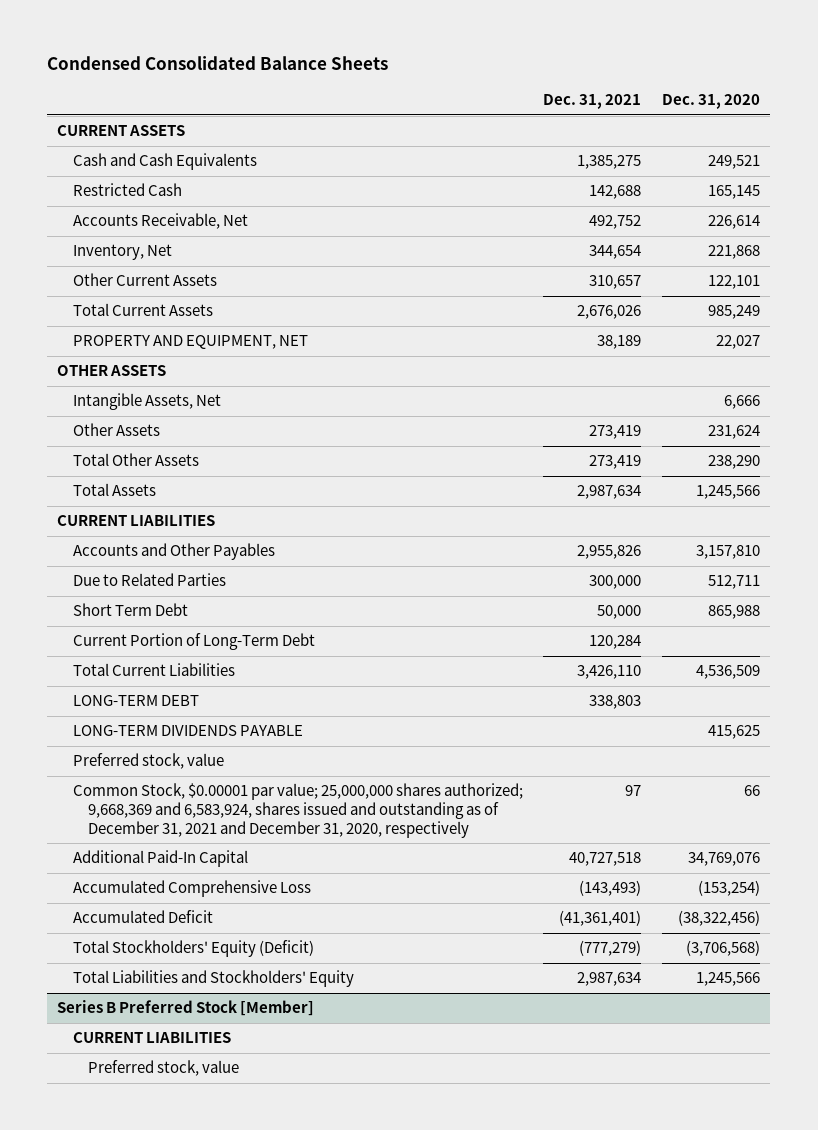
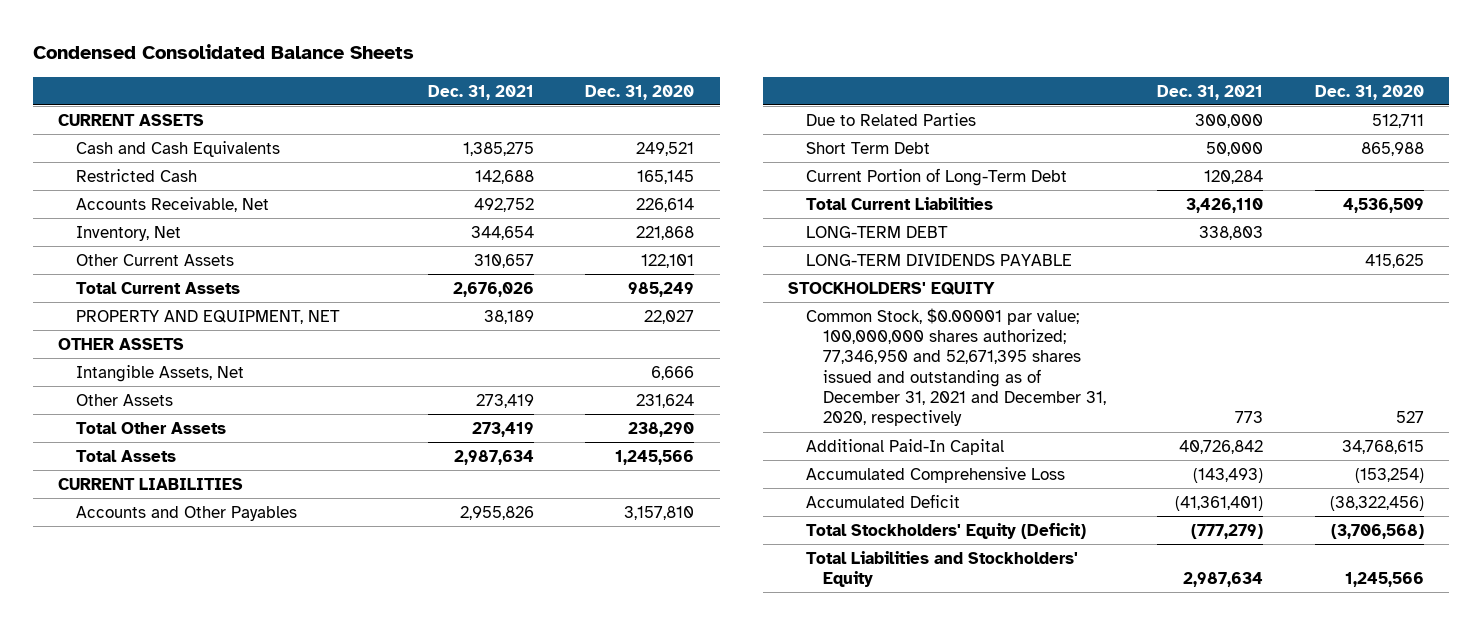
- Preferred stock, value
- Common Stock, $0.00001 par value; 25,000,000 shares authorized; 9,668,369 and 6,583,924, shares issued and outstanding as of December 31, 2021 and December 31, 2020, respectively | 97 | 66
- Additional Paid-In Capital | 40,727,518 | 34,769,076
+ STOCKHOLDERS' EQUITY
+ Common Stock, $0.00001 par value; 100,000,000 shares authorized; 77,346,950 and 52,671,395 shares issued and outstanding as of December 31, 2021 and December 31, 2020, respectively | 773 | 527
+ Additional Paid-In Capital | 40,726,842 | 34,768,615
- Series B Preferred Stock [Member]
- CURRENT LIABILITIES
- Preferred stock, value

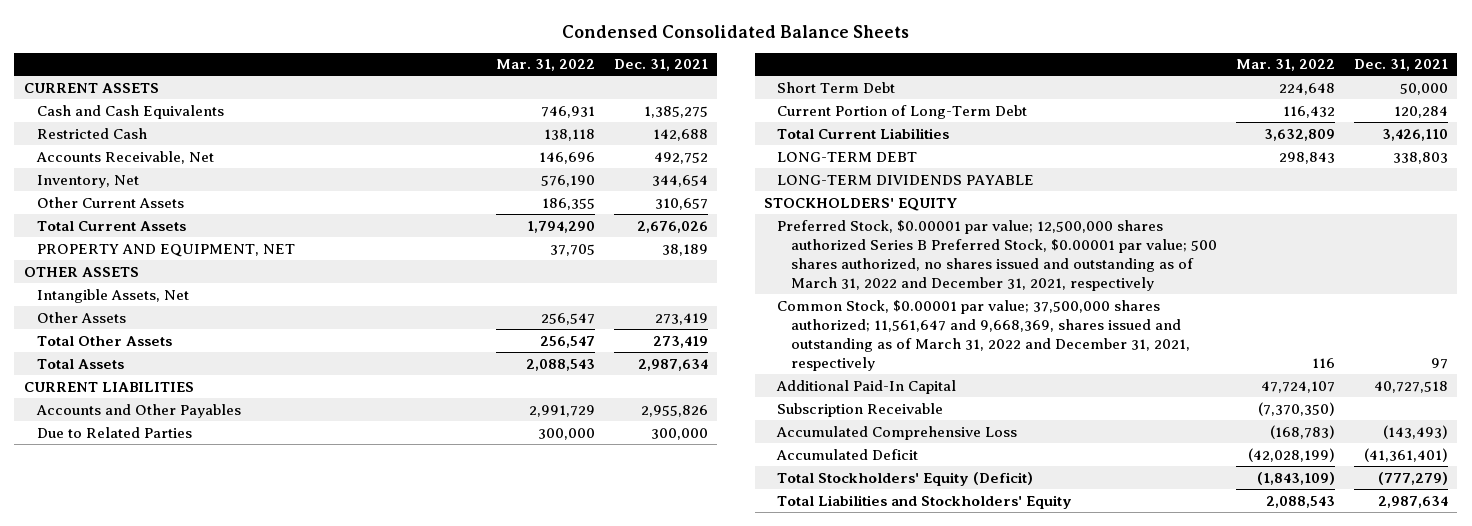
- | Dec. 31, 2021 | Dec. 31, 2020
+ | Mar. 31, 2022 | Dec. 31, 2021
- Common Stock, $0.00001 par value; 100,000,000 shares authorized; 77,346,950 and 52,671,395 shares issued and outstanding as of December 31, 2021 and December 31, 2020, respectively | 773 | 527
- Additional Paid-In Capital | 40,726,842 | 34,768,615
+ Preferred Stock, $0.00001 par value; 12,500,000 shares authorized Series B Preferred Stock, $0.00001 par value; 500 shares authorized, no shares issued and outstanding as of March 31, 2022 and December 31, 2021, respectively
+ Common Stock, $0.00001 par value; 37,500,000 shares authorized; 11,561,647 and 9,668,369, shares issued and outstanding as of March 31, 2022 and December 31, 2021, respectively | 116 | 97
+ Additional Paid-In Capital | 47,724,107 | 40,727,518
+ Subscription Receivable | (7,370,350) |

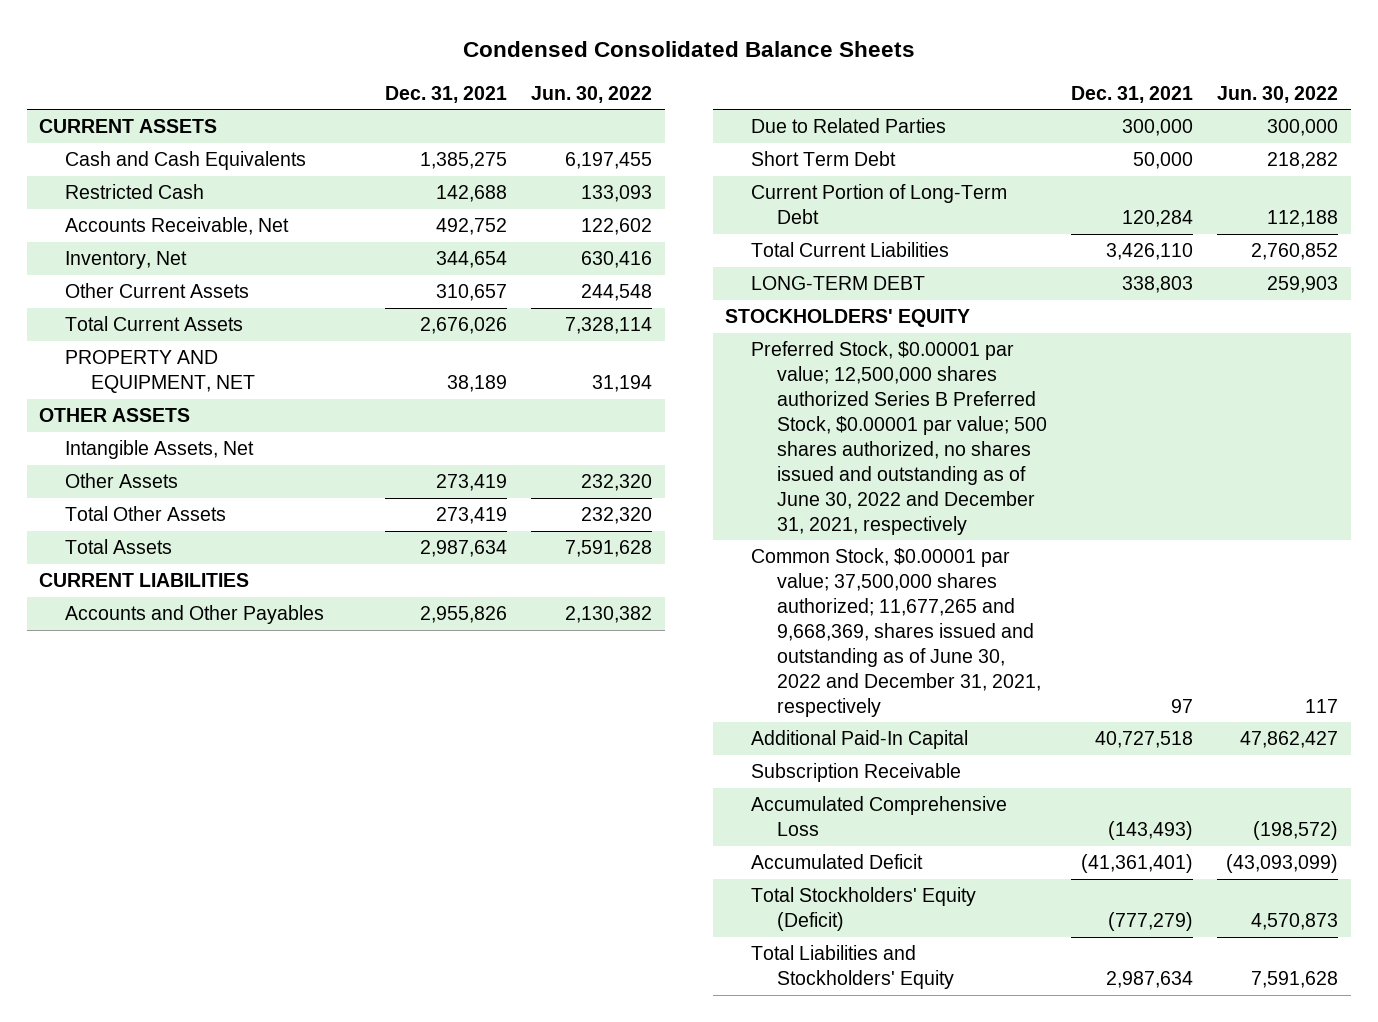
- | Mar. 31, 2022 | Dec. 31, 2021
+ | Dec. 31, 2021 | Jun. 30, 2022
- LONG-TERM DIVIDENDS PAYABLE
- Preferred Stock, $0.00001 par value; 12,500,000 shares authorized Series B Preferred Stock, $0.00001 par value; 500 shares authorized, no shares issued and outstanding as of March 31, 2022 and December 31, 2021, respectively
- Common Stock, $0.00001 par value; 37,500,000 shares authorized; 11,561,647 and 9,668,369, shares issued and outstanding as of March 31, 2022 and December 31, 2021, respectively | 116 | 97
+ Preferred Stock, $0.00001 par value; 12,500,000 shares authorized Series B Preferred Stock, $0.00001 par value; 500 shares authorized, no shares issued and outstanding as of June 30, 2022 and December 31, 2021, respectively
+ Common Stock, $0.00001 par value; 37,500,000 shares authorized; 11,677,265 and 9,668,369, shares issued and outstanding as of June 30, 2022 and December 31, 2021, respectively | 97 | 117

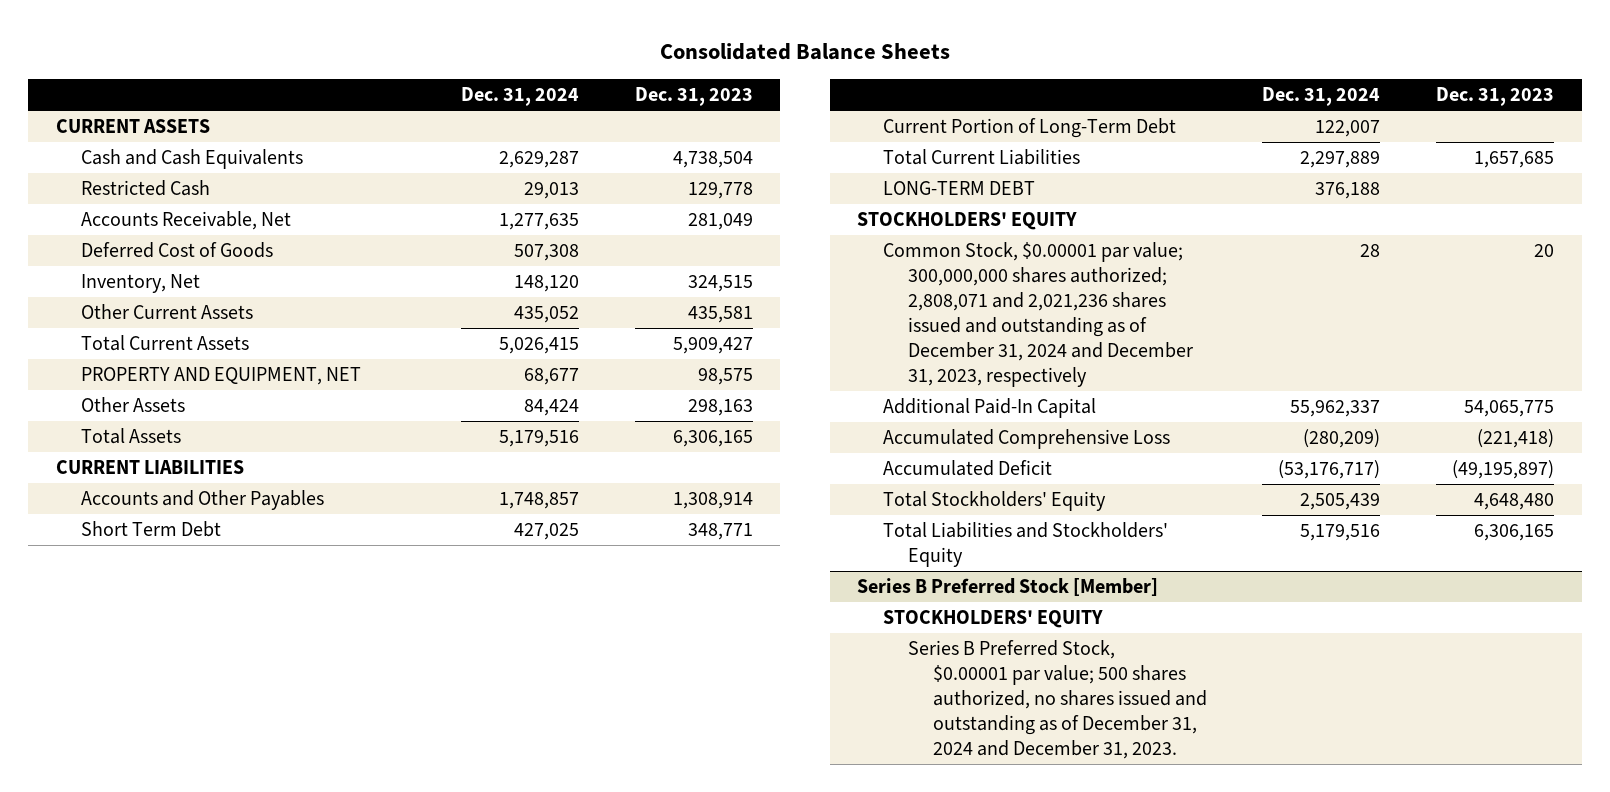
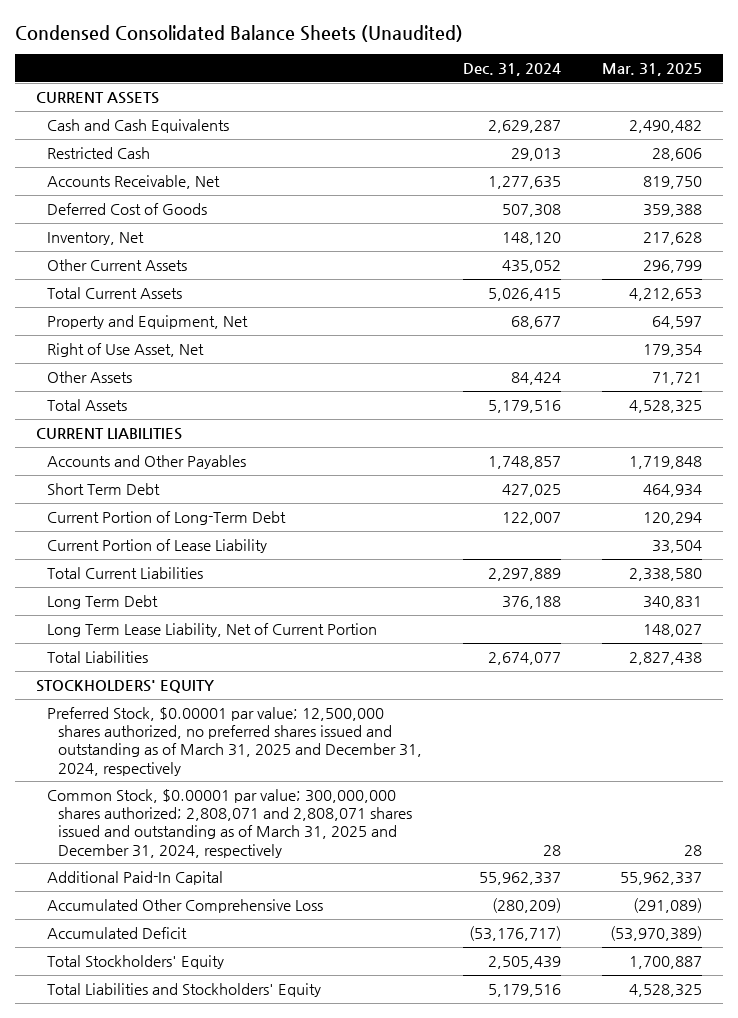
- Consolidated Balance Sheets
+ Condensed Consolidated Balance Sheets (Unaudited)
- | Dec. 31, 2024 | Dec. 31, 2023
+ | Dec. 31, 2024 | Mar. 31, 2025
- PROPERTY AND EQUIPMENT, NET | 68,677 | 98,575
+ Property and Equipment, Net | 68,677 | 64,597
+ Right of Use Asset, Net | | 179,354
+ Current Portion of Lease Liability | | 33,504
- LONG-TERM DEBT | 376,188 |
+ Long Term Debt | 376,188 | 340,831
+ Long Term Lease Liability, Net of Current Portion | | 148,027
+ Total Liabilities | 2,674,077 | 2,827,438
- Common Stock, $0.00001 par value; 300,000,000 shares authorized; 2,808,071 and 2,021,236 shares issued and outstanding as of December 31, 2024 and December 31, 2023, respectively | 28 | 20
+ Preferred Stock, $0.00001 par value; 12,500,000 shares authorized, no preferred shares issued and outstanding as of March 31, 2025 and December 31, 2024, respectively
+ Common Stock, $0.00001 par value; 300,000,000 shares authorized; 2,808,071 and 2,808,071 shares issued and outstanding as of March 31, 2025 and December 31, 2024, respectively | 28 | 28
- Accumulated Comprehensive Loss | (280,209) | (221,418)
+ Accumulated Other Comprehensive Loss | (280,209) | (291,089)
- Series B Preferred Stock [Member]
- STOCKHOLDERS' EQUITY
- Series B Preferred Stock, $0.00001 par value; 500 shares authorized, no shares issued and outstanding as of December 31, 2024 and December 31, 2023.

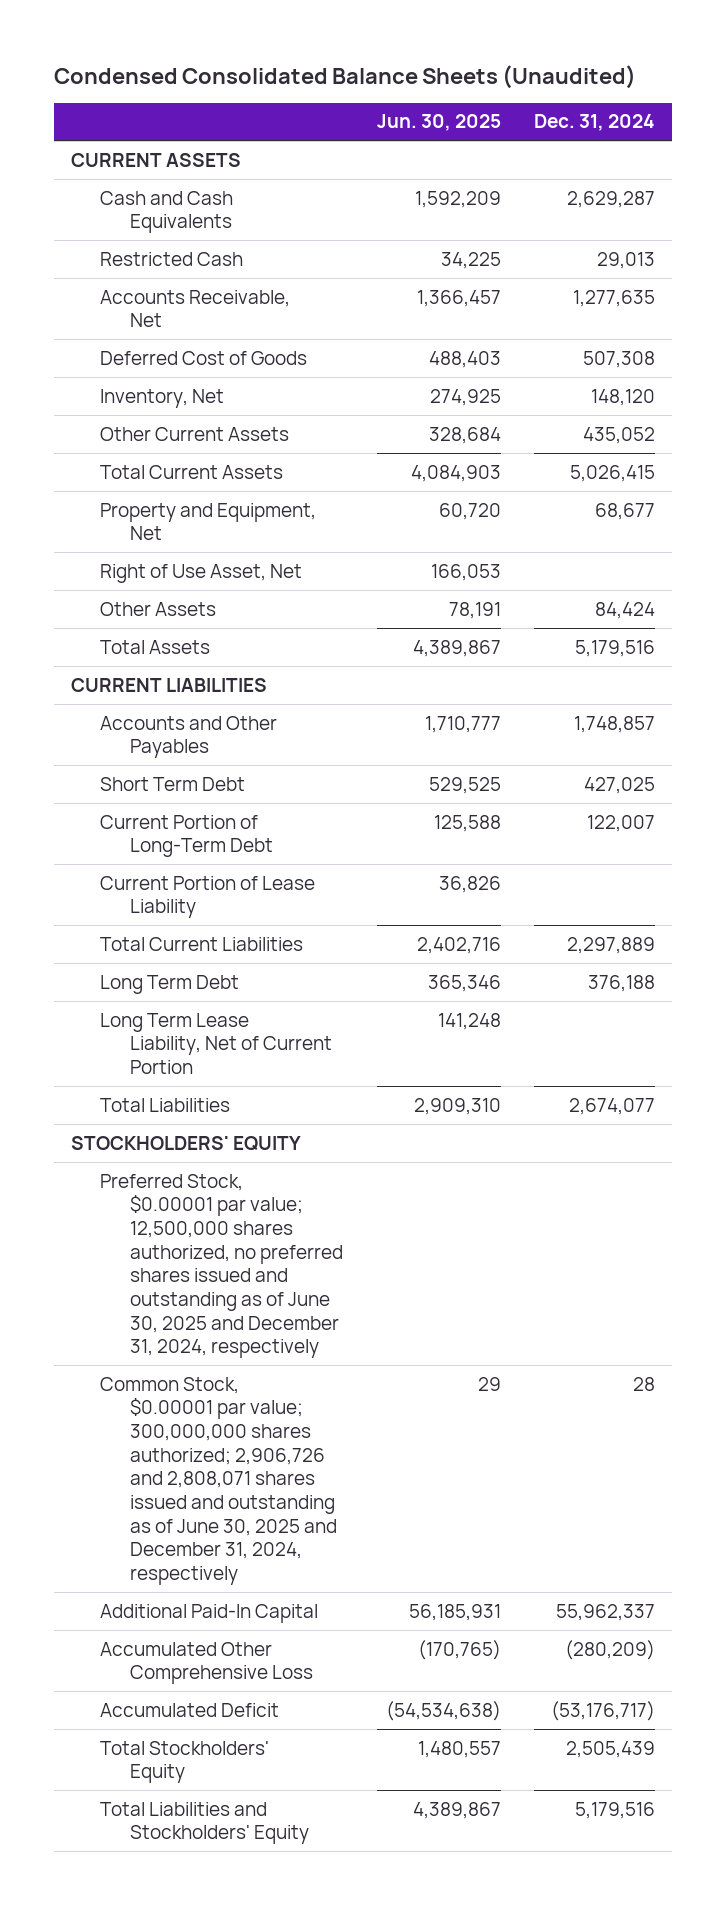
- | Dec. 31, 2024 | Mar. 31, 2025
+ | Jun. 30, 2025 | Dec. 31, 2024
- Preferred Stock, $0.00001 par value; 12,500,000 shares authorized, no preferred shares issued and outstanding as of March 31, 2025 and December 31, 2024, respectively
- Common Stock, $0.00001 par value; 300,000,000 shares authorized; 2,808,071 and 2,808,071 shares issued and outstanding as of March 31, 2025 and December 31, 2024, respectively | 28 | 28
+ Preferred Stock, $0.00001 par value; 12,500,000 shares authorized, no preferred shares issued and outstanding as of June 30, 2025 and December 31, 2024, respectively
+ Common Stock, $0.00001 par value; 300,000,000 shares authorized; 2,906,726 and 2,808,071 shares issued and outstanding as of June 30, 2025 and December 31, 2024, respectively | 29 | 28

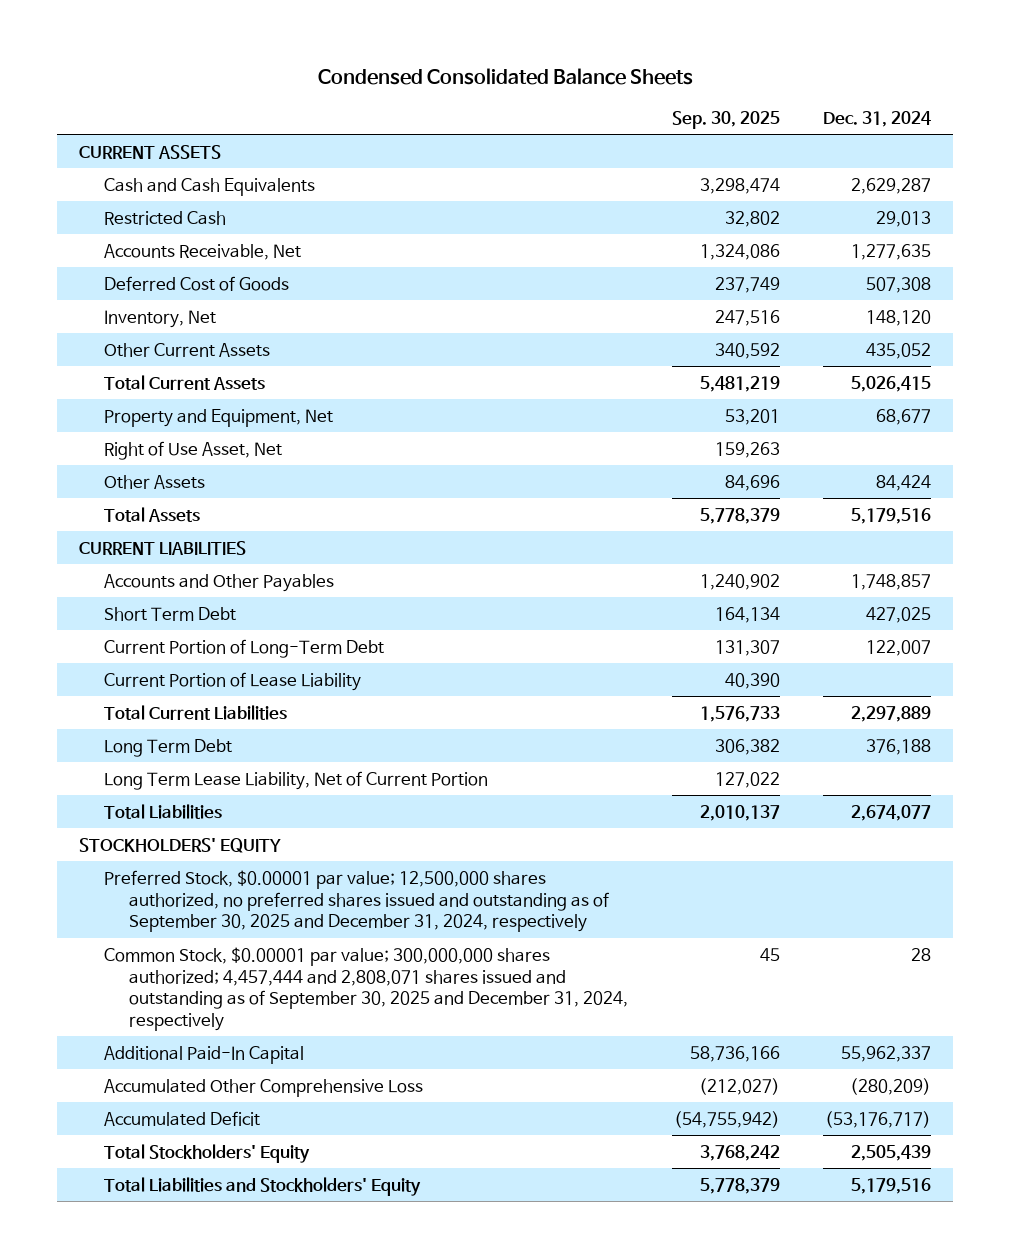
- Condensed Consolidated Balance Sheets (Unaudited)
+ Condensed Consolidated Balance Sheets
- | Jun. 30, 2025 | Dec. 31, 2024
+ | Sep. 30, 2025 | Dec. 31, 2024
- Preferred Stock, $0.00001 par value; 12,500,000 shares authorized, no preferred shares issued and outstanding as of June 30, 2025 and December 31, 2024, respectively
- Common Stock, $0.00001 par value; 300,000,000 shares authorized; 2,906,726 and 2,808,071 shares issued and outstanding as of June 30, 2025 and December 31, 2024, respectively | 29 | 28
+ Preferred Stock, $0.00001 par value; 12,500,000 shares authorized, no preferred shares issued and outstanding as of September 30, 2025 and December 31, 2024, respectively
+ Common Stock, $0.00001 par value; 300,000,000 shares authorized; 4,457,444 and 2,808,071 shares issued and outstanding as of September 30, 2025 and December 31, 2024, respectively | 45 | 28

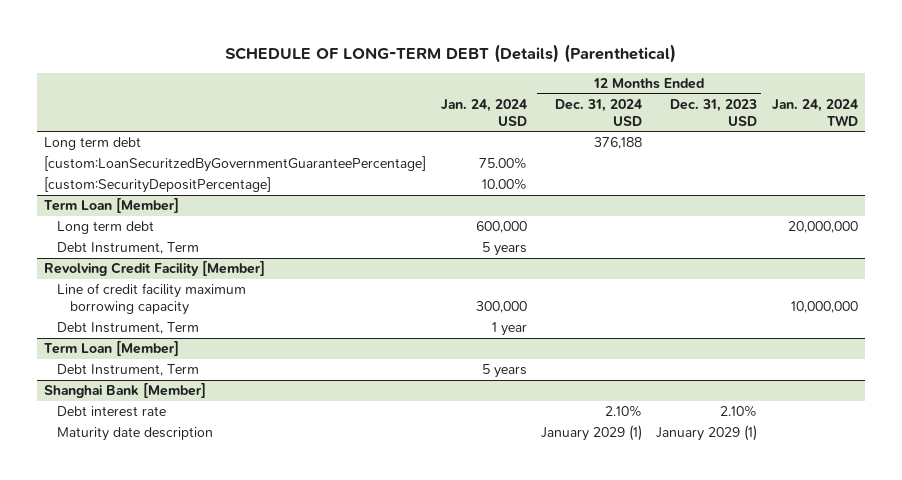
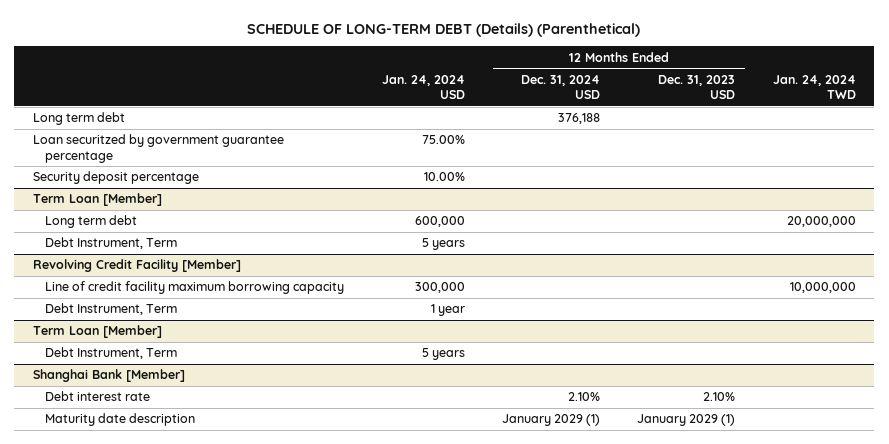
- [custom:LoanSecuritzedByGovernmentGuaranteePercentage] | 75.00% | | |
- [custom:SecurityDepositPercentage] | 10.00% | | |
+ Loan securitzed by government guarantee percentage | 75.00% | | |
+ Security deposit percentage | 10.00% | | |

